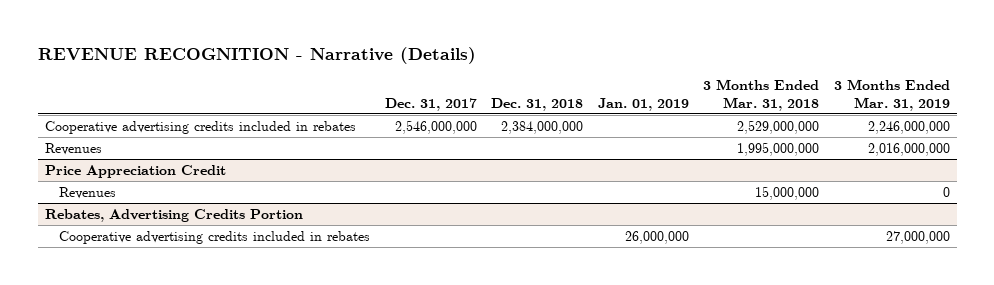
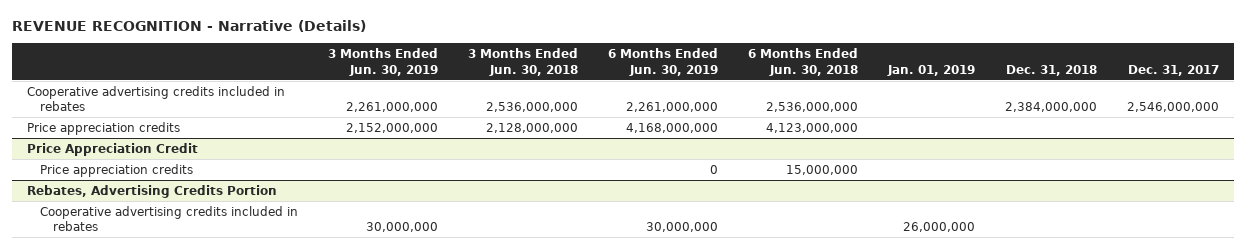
- | Dec. 31, 2017 | Dec. 31, 2018 | Jan. 01, 2019 | 3 Months Ended Mar. 31, 2018 | 3 Months Ended Mar. 31, 2019
+ | 3 Months Ended Jun. 30, 2019 | 3 Months Ended Jun. 30, 2018 | 6 Months Ended Jun. 30, 2019 | 6 Months Ended Jun. 30, 2018 | Jan. 01, 2019 | Dec. 31, 2018 | Dec. 31, 2017
- Revenues | | | | 1,995,000,000 | 2,016,000,000
+ Price appreciation credits | 2,152,000,000 | 2,128,000,000 | 4,168,000,000 | 4,123,000,000 | | |
@ Price Appreciation Credit
- Revenues | | | | 15,000,000 | 0
+ Price appreciation credits | | | 0 | 15,000,000 | | |

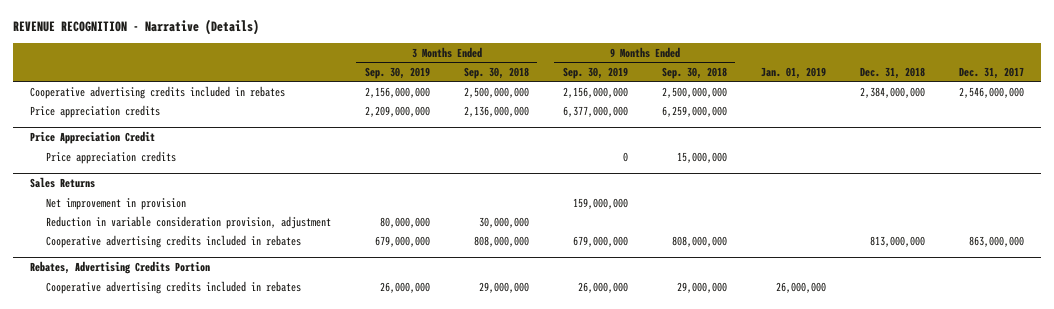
- | 3 Months Ended Jun. 30, 2019 | 3 Months Ended Jun. 30, 2018 | 6 Months Ended Jun. 30, 2019 | 6 Months Ended Jun. 30, 2018 | Jan. 01, 2019 | Dec. 31, 2018 | Dec. 31, 2017
+ | 3 Months Ended Sep. 30, 2019 | 3 Months Ended Sep. 30, 2018 | 9 Months Ended Sep. 30, 2019 | 9 Months Ended Sep. 30, 2018 | Jan. 01, 2019 | Dec. 31, 2018 | Dec. 31, 2017
+ Sales Returns
+ Net improvement in provision | | | 159,000,000 | | | |
+ Reduction in variable consideration provision, adjustment | 80,000,000 | 30,000,000 | | | | |
+ Cooperative advertising credits included in rebates | 679,000,000 | 808,000,000 | 679,000,000 | 808,000,000 | | 813,000,000 | 863,000,000

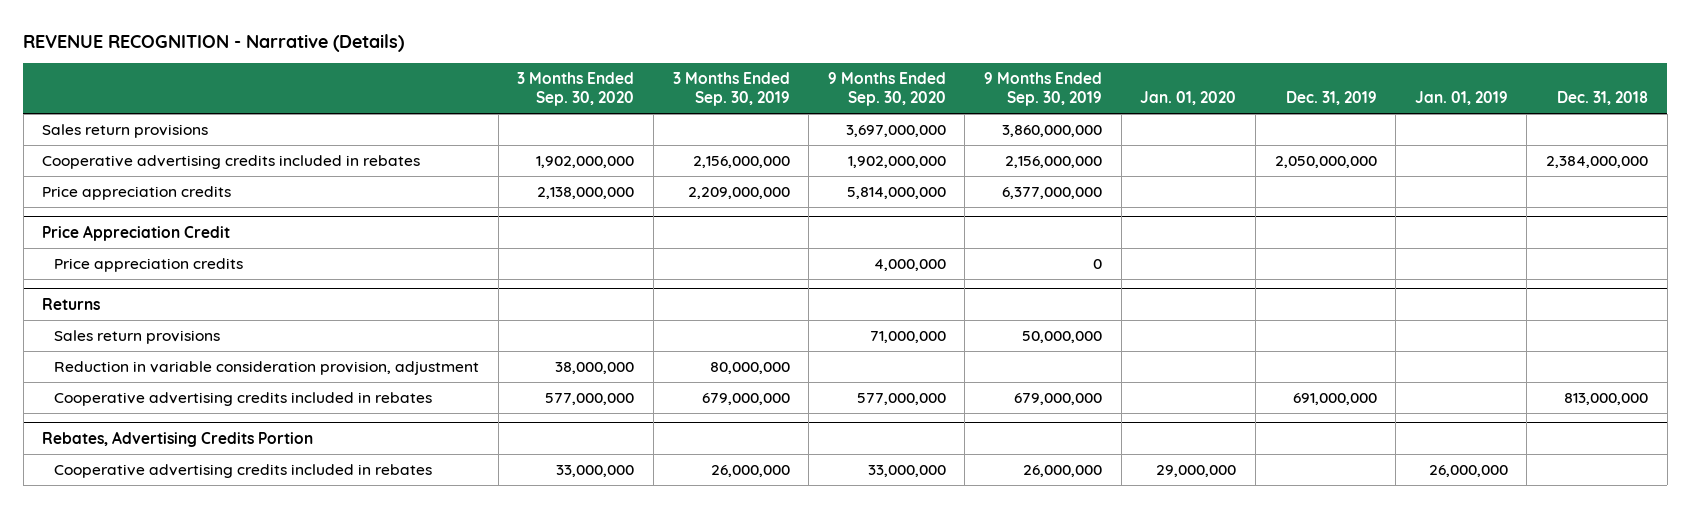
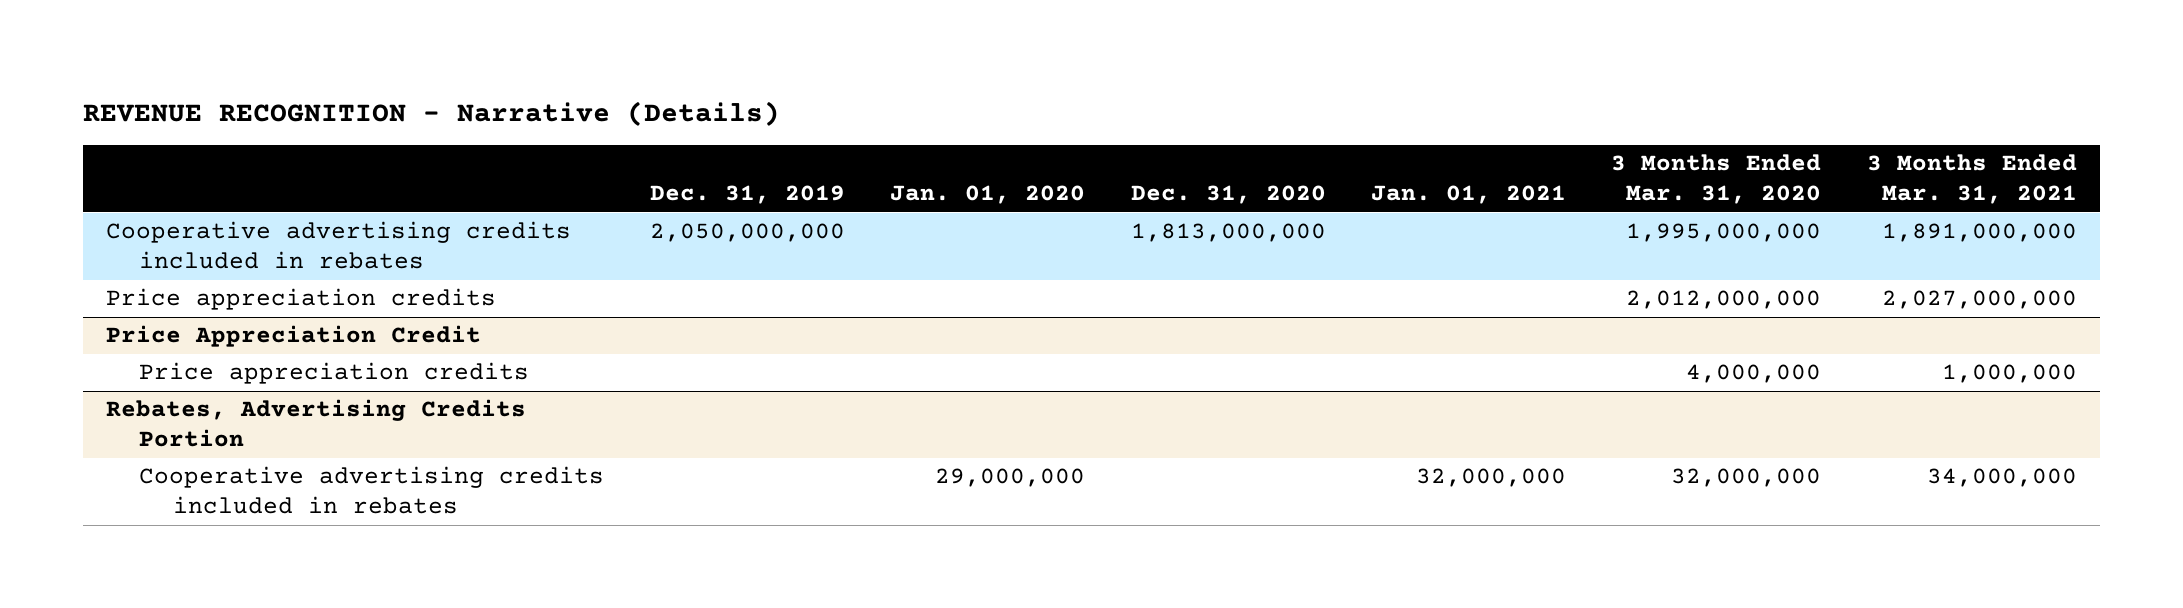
- | 3 Months Ended Sep. 30, 2020 | 3 Months Ended Sep. 30, 2019 | 9 Months Ended Sep. 30, 2020 | 9 Months Ended Sep. 30, 2019 | Jan. 01, 2020 | Dec. 31, 2019 | Jan. 01, 2019 | Dec. 31, 2018
+ | Dec. 31, 2019 | Jan. 01, 2020 | Dec. 31, 2020 | Jan. 01, 2021 | 3 Months Ended Mar. 31, 2020 | 3 Months Ended Mar. 31, 2021
- Sales return provisions | | | 3,697,000,000 | 3,860,000,000 | | | |
- Returns
- Sales return provisions | | | 71,000,000 | 50,000,000 | | | |
- Reduction in variable consideration provision, adjustment | 38,000,000 | 80,000,000 | | | | | |
- Cooperative advertising credits included in rebates | 577,000,000 | 679,000,000 | 577,000,000 | 679,000,000 | | 691,000,000 | | 813,000,000

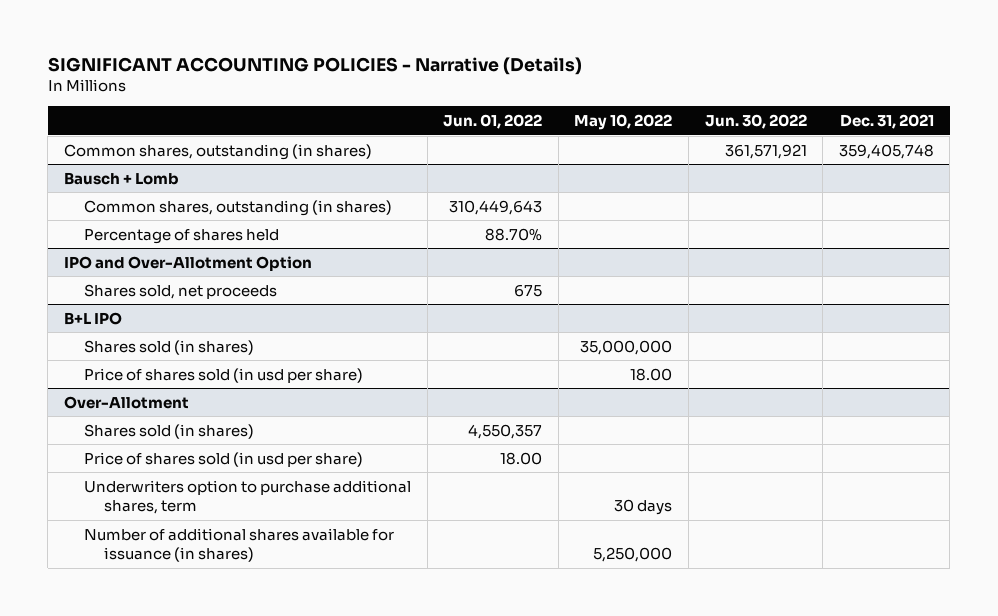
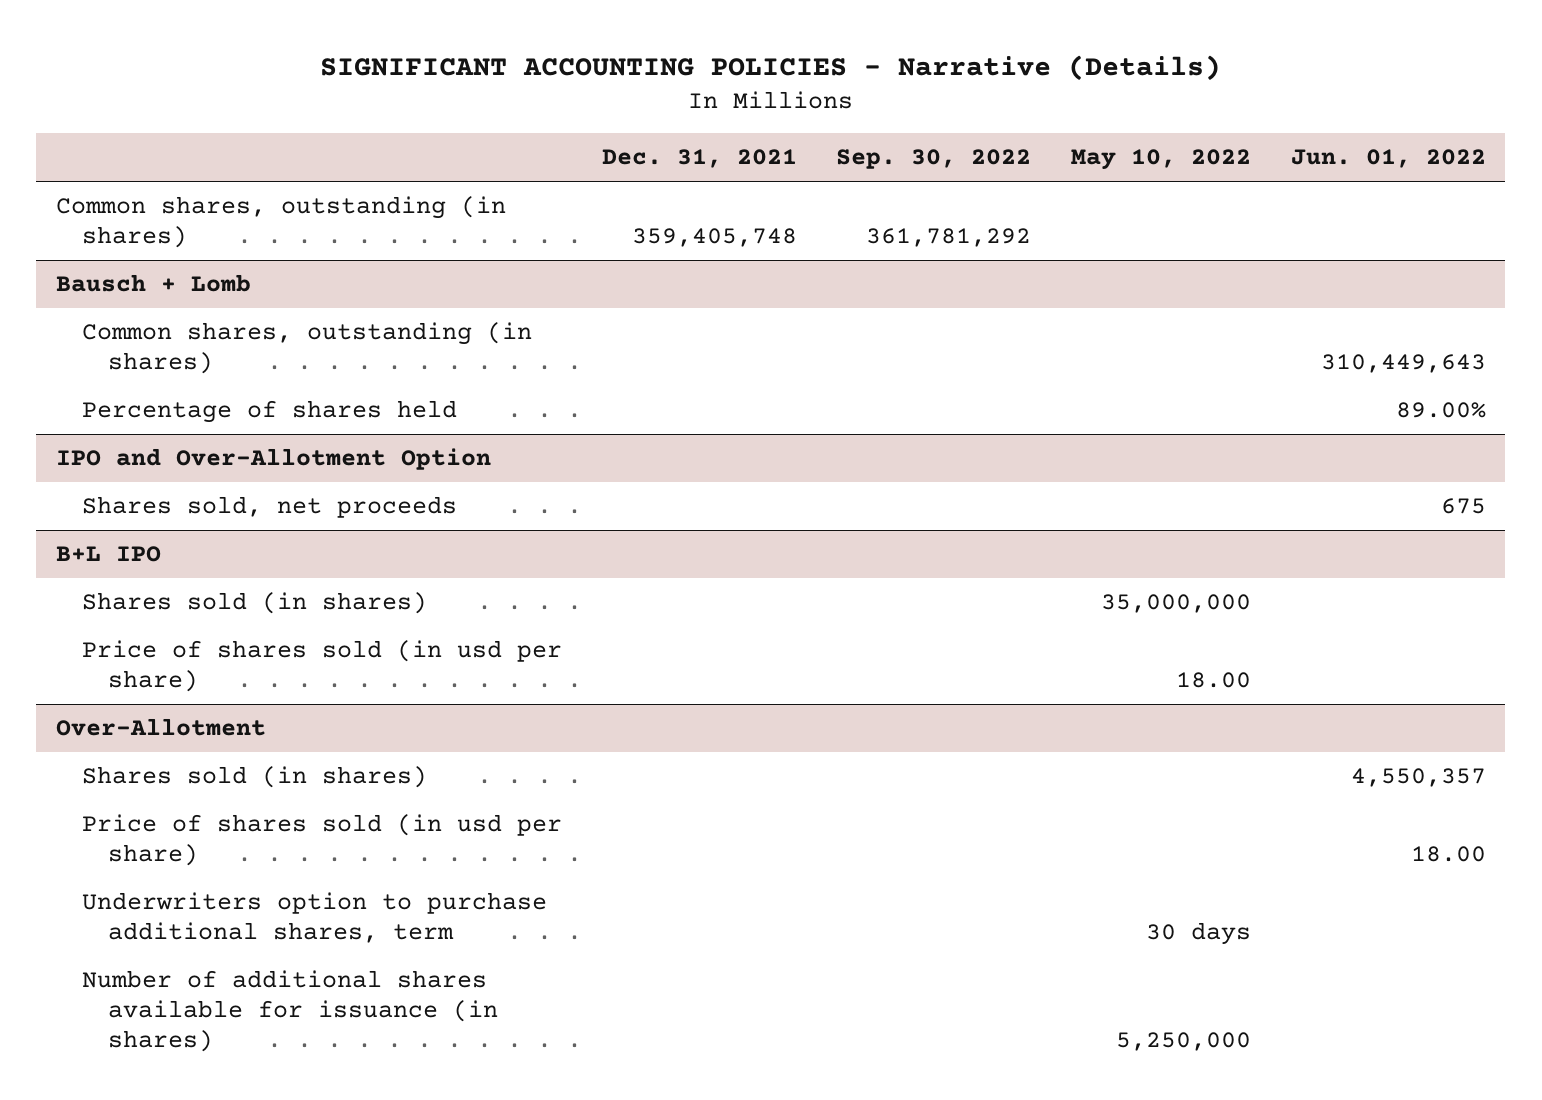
- | Jun. 01, 2022 | May 10, 2022 | Jun. 30, 2022 | Dec. 31, 2021
+ | Dec. 31, 2021 | Sep. 30, 2022 | May 10, 2022 | Jun. 01, 2022
@ Bausch + Lomb
- Percentage of shares held | 88.70% | | |
+ Percentage of shares held | | | | 89.00%

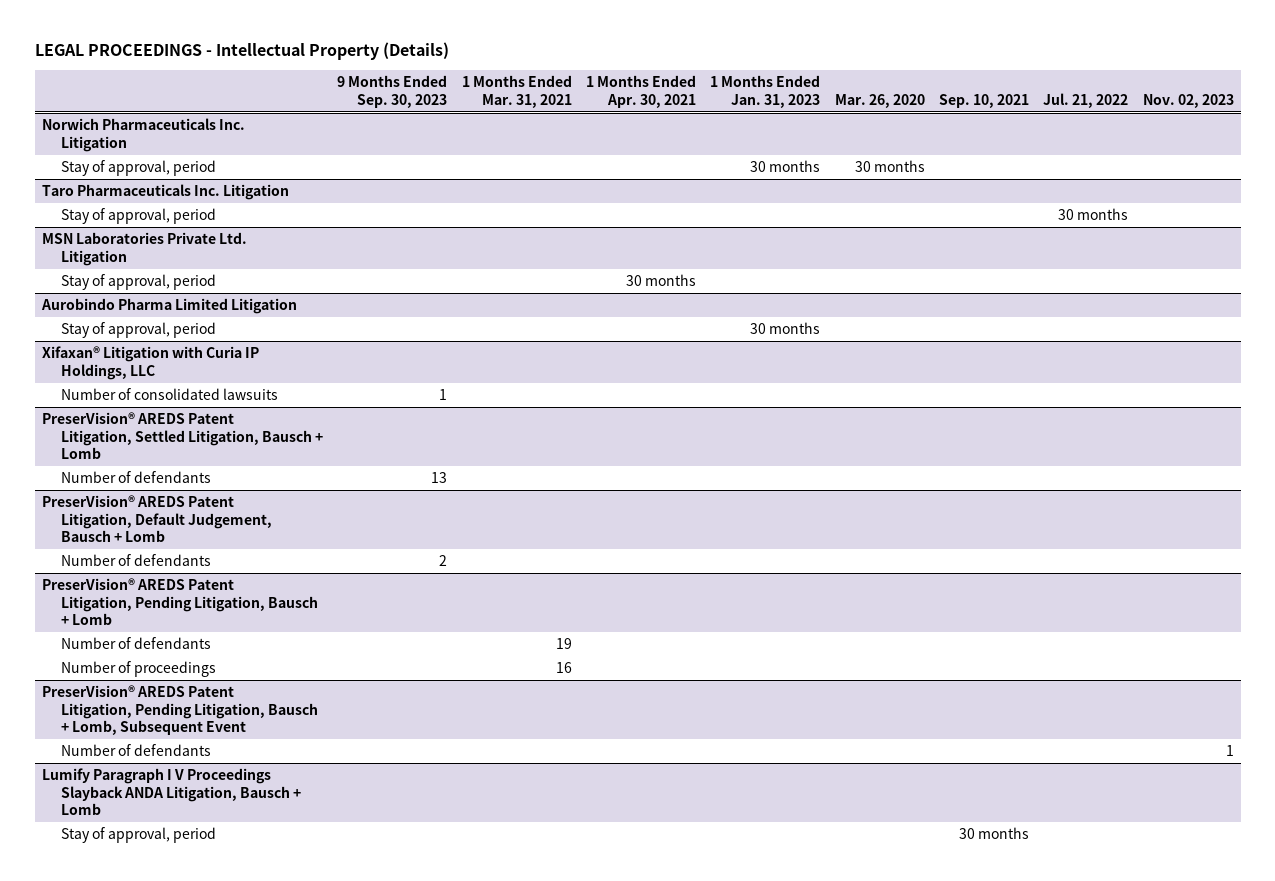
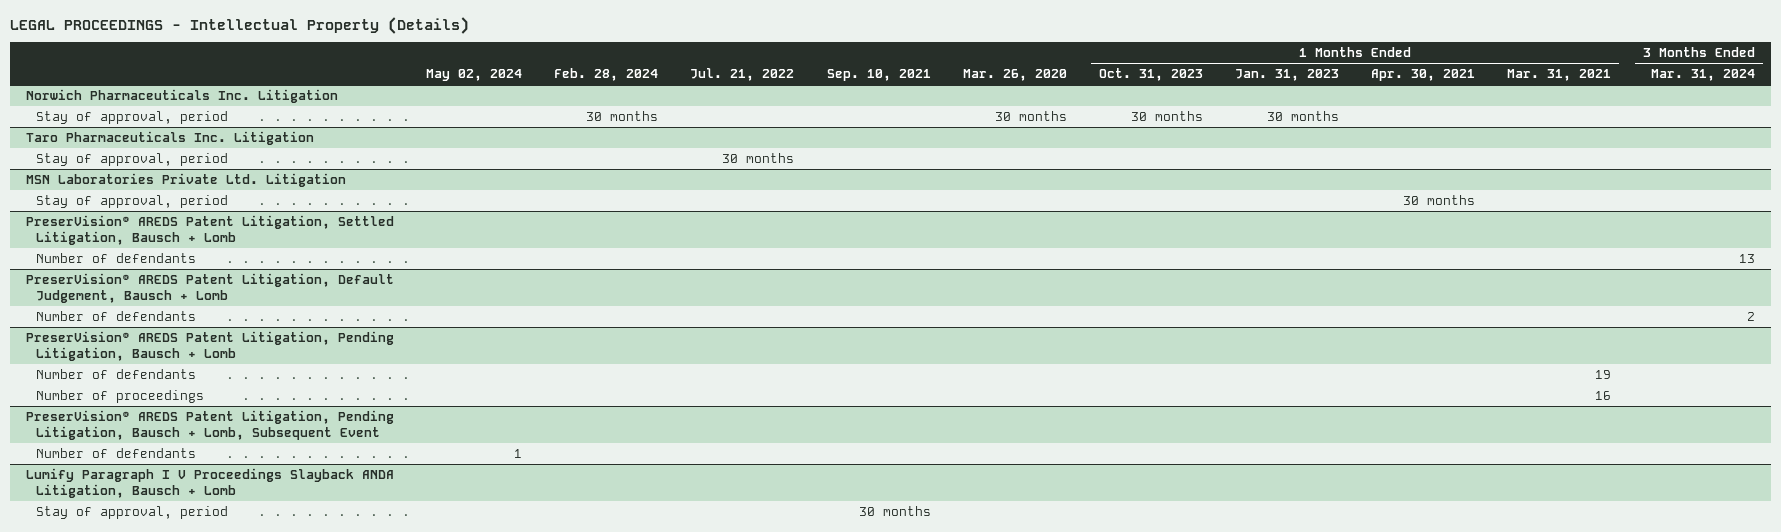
- | 9 Months Ended Sep. 30, 2023 | 1 Months Ended Mar. 31, 2021 | 1 Months Ended Apr. 30, 2021 | 1 Months Ended Jan. 31, 2023 | Mar. 26, 2020 | Sep. 10, 2021 | Jul. 21, 2022 | Nov. 02, 2023
+ | May 02, 2024 | Feb. 28, 2024 | Jul. 21, 2022 | Sep. 10, 2021 | Mar. 26, 2020 | 1 Months Ended Oct. 31, 2023 | 1 Months Ended Jan. 31, 2023 | 1 Months Ended Apr. 30, 2021 | 1 Months Ended Mar. 31, 2021 | 3 Months Ended Mar. 31, 2024
- Aurobindo Pharma Limited Litigation
- Stay of approval, period | | | | 30 months | | | |
- Xifaxan® Litigation with Curia IP Holdings, LLC
- Number of consolidated lawsuits | 1 | | | | | | |

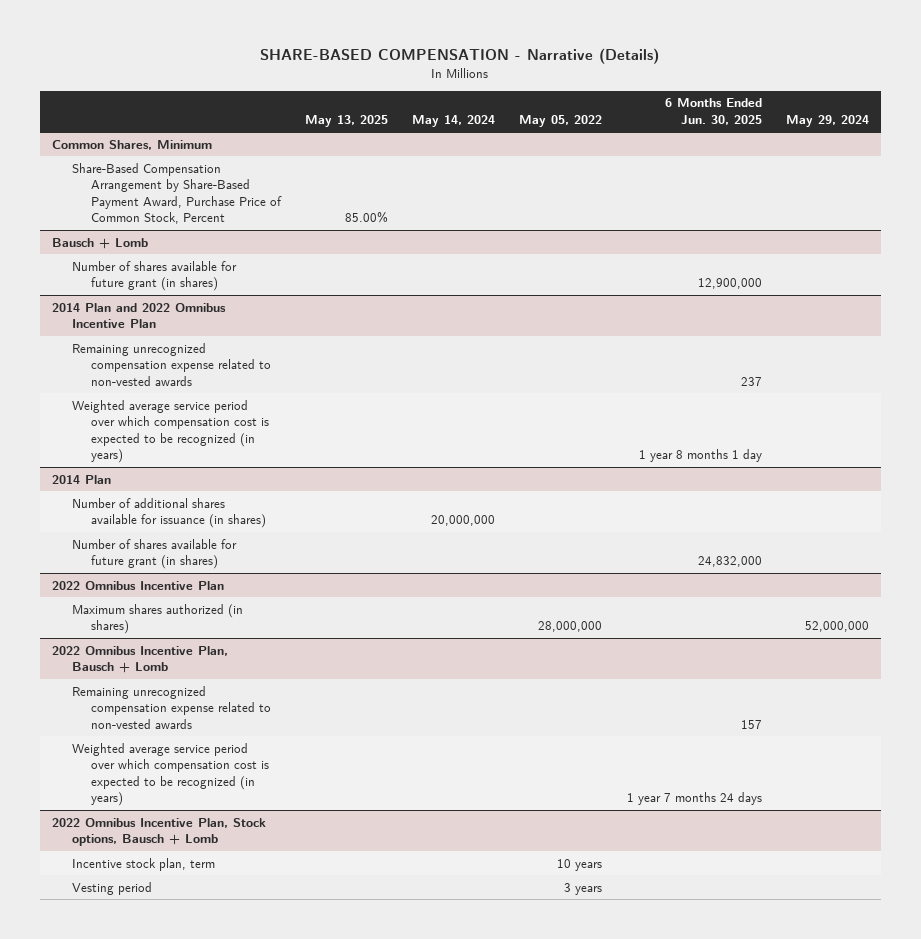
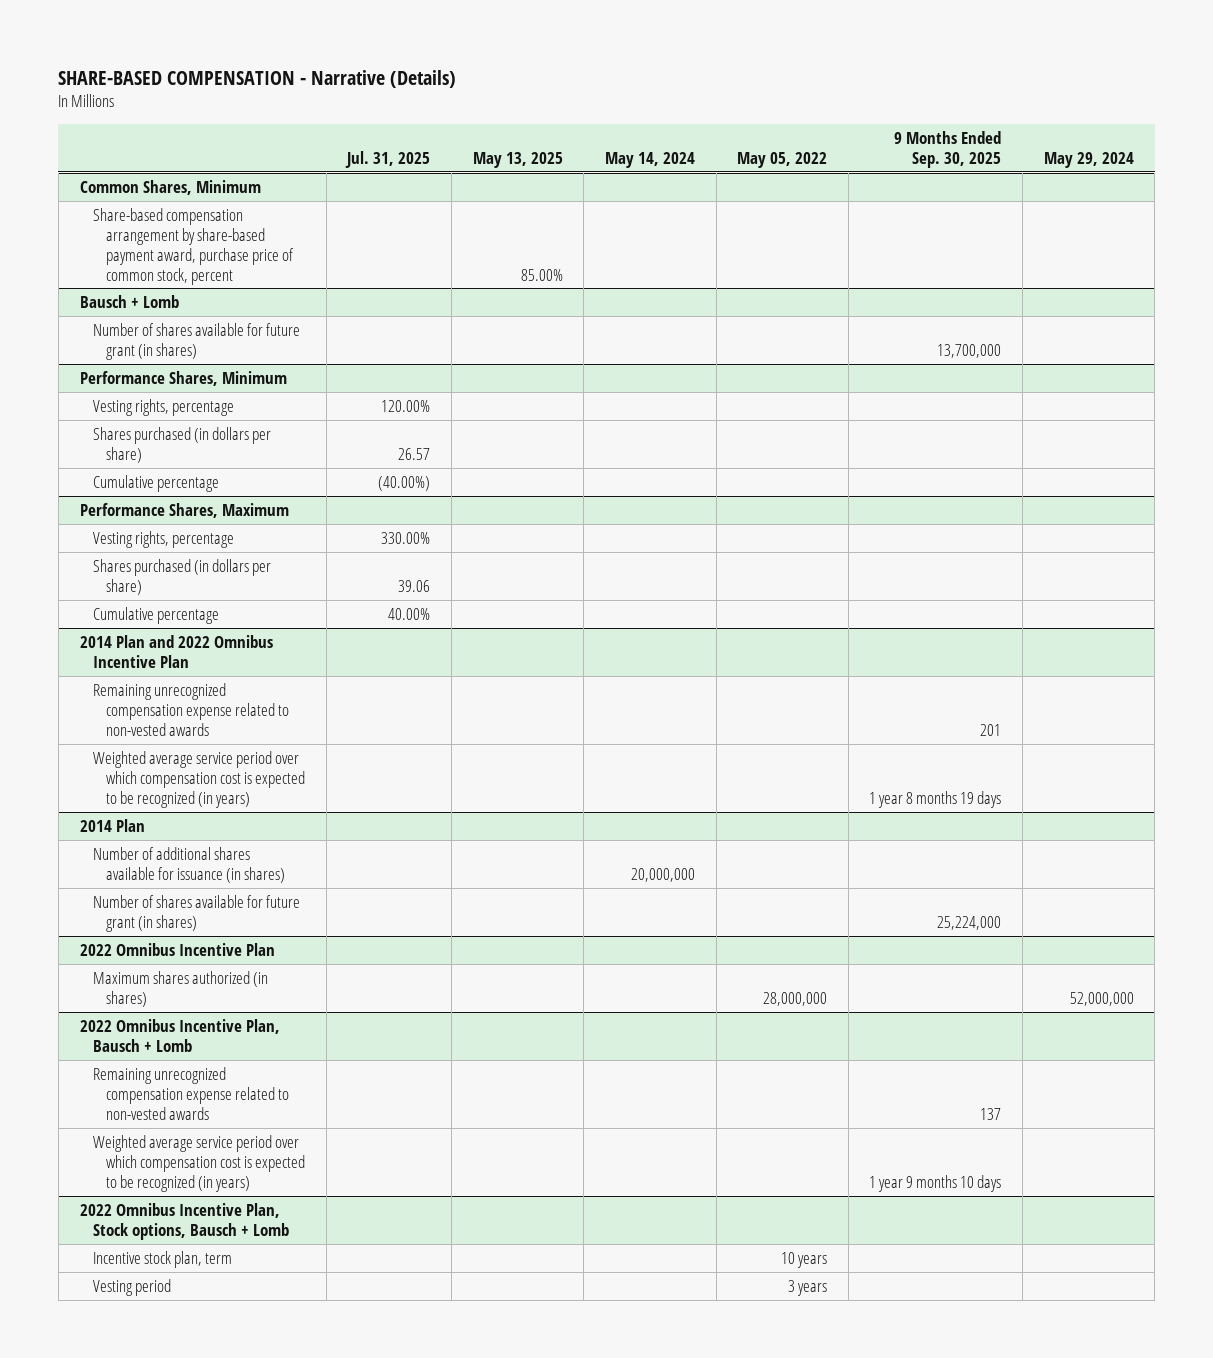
- | May 13, 2025 | May 14, 2024 | May 05, 2022 | 6 Months Ended Jun. 30, 2025 | May 29, 2024
+ | Jul. 31, 2025 | May 13, 2025 | May 14, 2024 | May 05, 2022 | 9 Months Ended Sep. 30, 2025 | May 29, 2024
@ Common Shares, Minimum
- Share-Based Compensation Arrangement by Share-Based Payment Award, Purchase Price of Common Stock, Percent | 85.00% | | | |
+ Share-based compensation arrangement by share-based payment award, purchase price of common stock, percent | | 85.00% | | | |
+ Performance Shares, Minimum
+ Vesting rights, percentage | 120.00% | | | | |
+ Shares purchased (in dollars per share) | 26.57 | | | | |
+ Cumulative percentage | (40.00%) | | | | |
+ Performance Shares, Maximum
+ Vesting rights, percentage | 330.00% | | | | |
+ Shares purchased (in dollars per share) | 39.06 | | | | |
+ Cumulative percentage | 40.00% | | | | |

